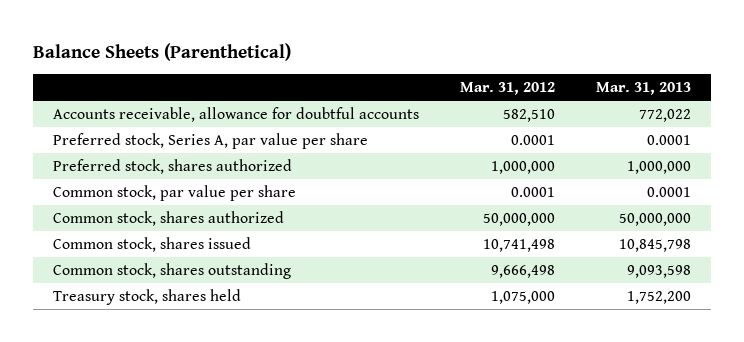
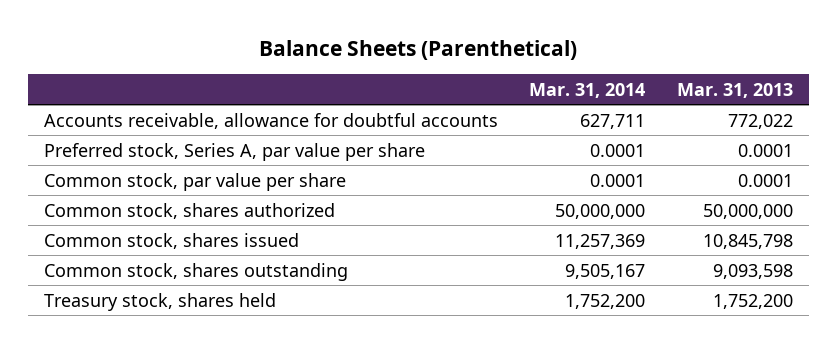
- | Mar. 31, 2012 | Mar. 31, 2013
+ | Mar. 31, 2014 | Mar. 31, 2013
- Preferred stock, shares authorized | 1,000,000 | 1,000,000

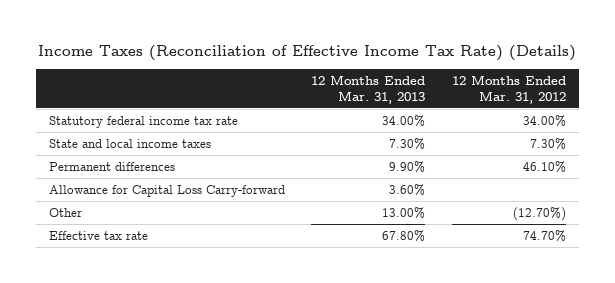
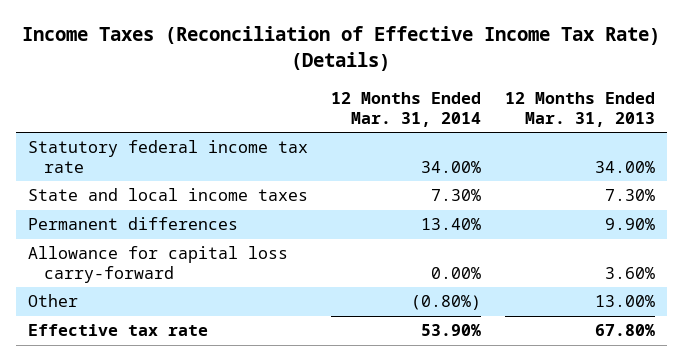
- | 12 Months Ended Mar. 31, 2013 | 12 Months Ended Mar. 31, 2012
+ | 12 Months Ended Mar. 31, 2014 | 12 Months Ended Mar. 31, 2013
- Allowance for Capital Loss Carry-forward | 3.60% |
+ Allowance for capital loss carry-forward | 0.00% | 3.60%

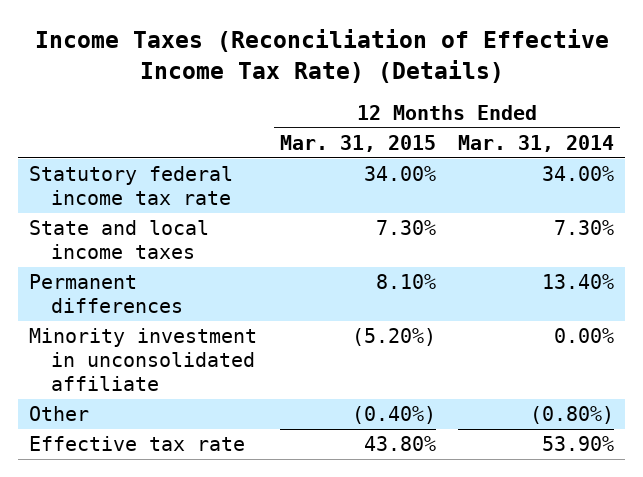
- | 12 Months Ended Mar. 31, 2014 | 12 Months Ended Mar. 31, 2013
+ | 12 Months Ended Mar. 31, 2015 | 12 Months Ended Mar. 31, 2014
- Allowance for capital loss carry-forward | 0.00% | 3.60%
+ Minority investment in unconsolidated affiliate | (5.20%) | 0.00%

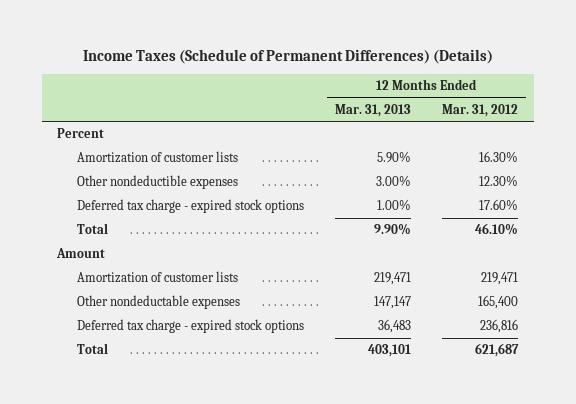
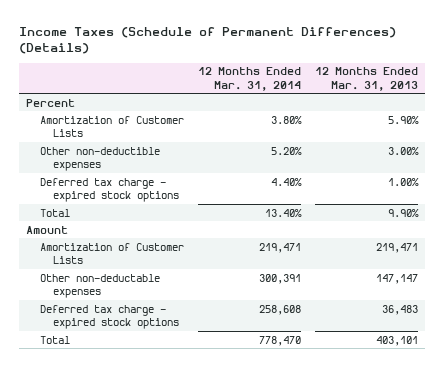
- | 12 Months Ended Mar. 31, 2013 | 12 Months Ended Mar. 31, 2012
+ | 12 Months Ended Mar. 31, 2014 | 12 Months Ended Mar. 31, 2013
- Amortization of customer lists | 5.90% | 16.30%
- Other nondeductible expenses | 3.00% | 12.30%
+ Amortization of Customer Lists | 3.80% | 5.90%
+ Other non-deductible expenses | 5.20% | 3.00%
- Amortization of customer lists | 219,471 | 219,471
- Other nondeductable expenses | 147,147 | 165,400
+ Amortization of Customer Lists | 219,471 | 219,471
+ Other non-deductable expenses | 300,391 | 147,147

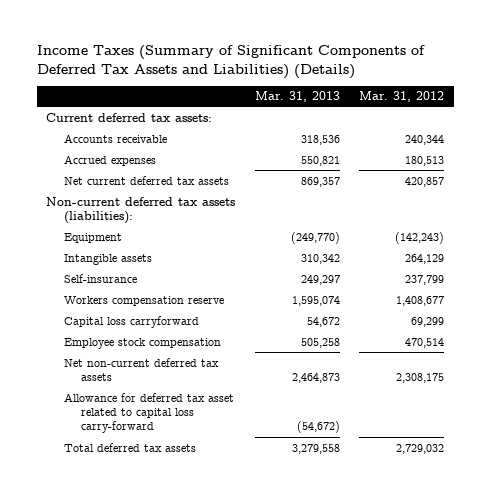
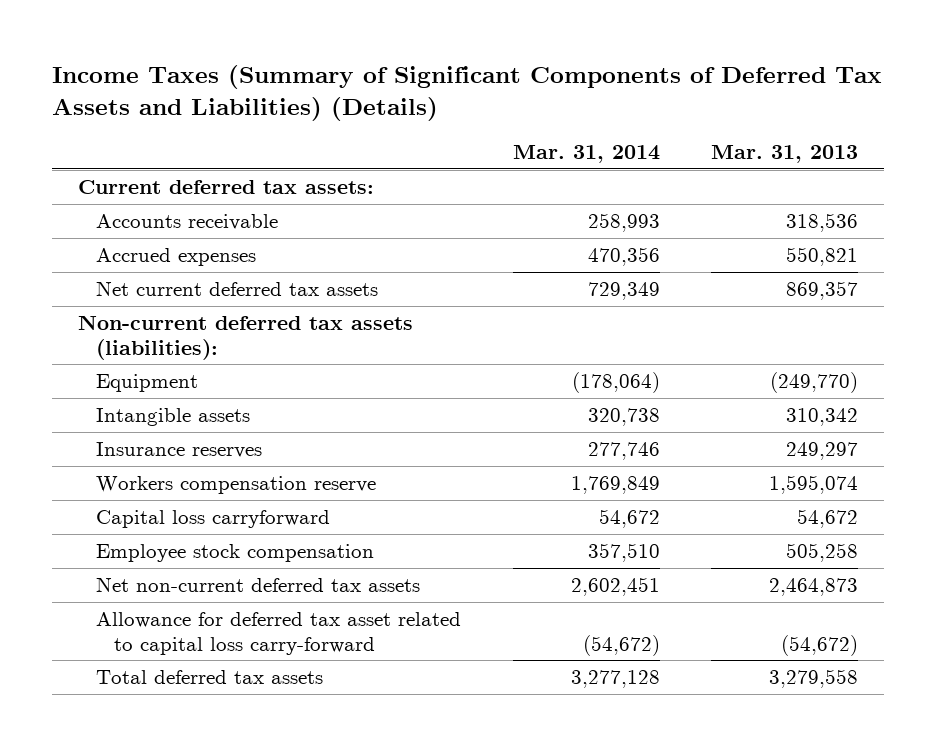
- | Mar. 31, 2013 | Mar. 31, 2012
+ | Mar. 31, 2014 | Mar. 31, 2013
- Self-insurance | 249,297 | 237,799
+ Insurance reserves | 277,746 | 249,297

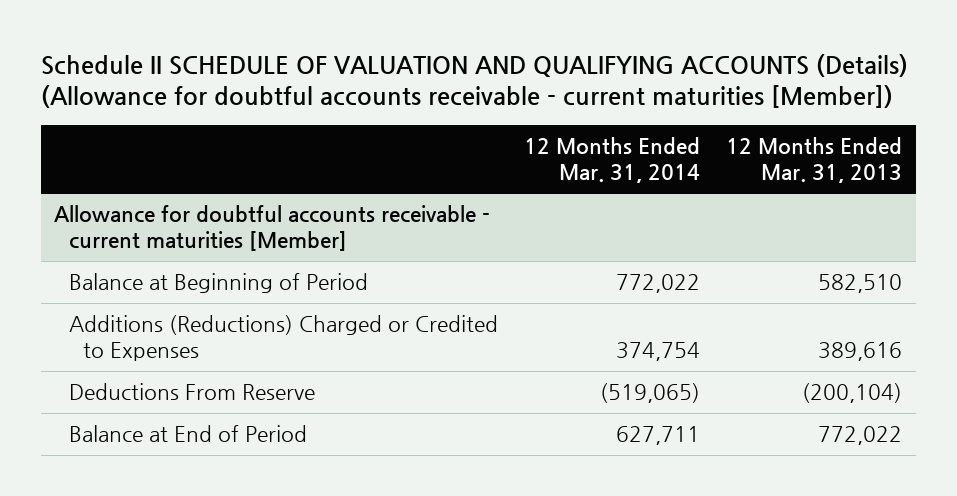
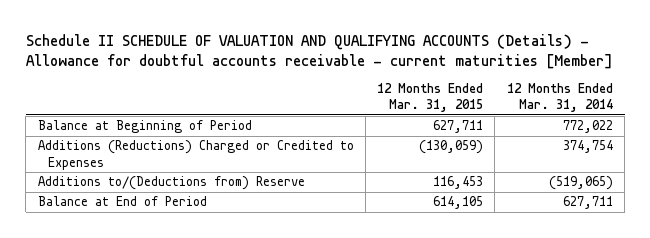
- Schedule II SCHEDULE OF VALUATION AND QUALIFYING ACCOUNTS (Details) (Allowance for doubtful accounts receivable - current maturities [Member])
+ Schedule II SCHEDULE OF VALUATION AND QUALIFYING ACCOUNTS (Details) - Allowance for doubtful accounts receivable - current maturities [Member]
- | 12 Months Ended Mar. 31, 2014 | 12 Months Ended Mar. 31, 2013
+ | 12 Months Ended Mar. 31, 2015 | 12 Months Ended Mar. 31, 2014
- Allowance for doubtful accounts receivable - current maturities [Member]
- Deductions From Reserve | (519,065) | (200,104)
+ Additions to/(Deductions from) Reserve | 116,453 | (519,065)

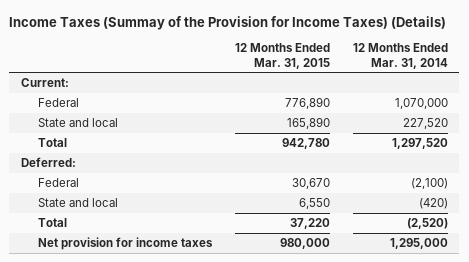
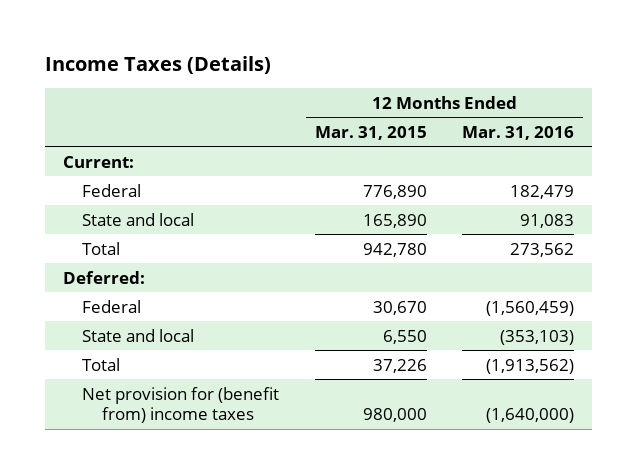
- Income Taxes (Summay of the Provision for Income Taxes) (Details)
+ Income Taxes (Details)
- | 12 Months Ended Mar. 31, 2015 | 12 Months Ended Mar. 31, 2014
+ | 12 Months Ended Mar. 31, 2015 | 12 Months Ended Mar. 31, 2016
- Total | 37,220 | (2,520)
- Net provision for income taxes | 980,000 | 1,295,000
+ Total | 37,226 | (1,913,562)
+ Net provision for (benefit from) income taxes | 980,000 | (1,640,000)

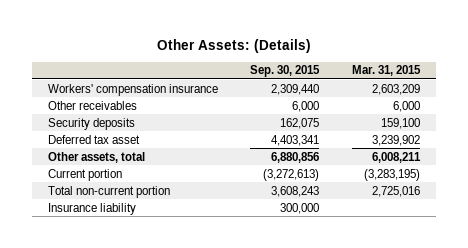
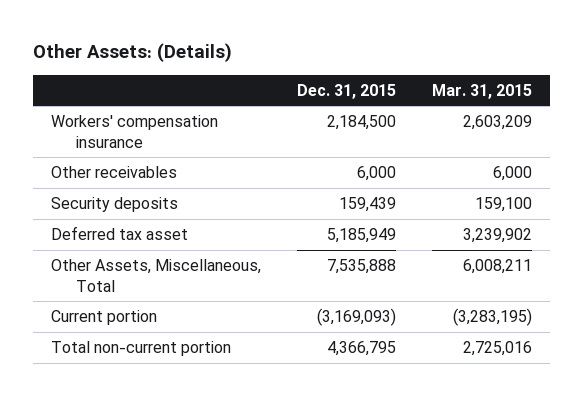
- | Sep. 30, 2015 | Mar. 31, 2015
+ | Dec. 31, 2015 | Mar. 31, 2015
- Other assets, total | 6,880,856 | 6,008,211
+ Other Assets, Miscellaneous, Total | 7,535,888 | 6,008,211
- Insurance liability | 300,000 |

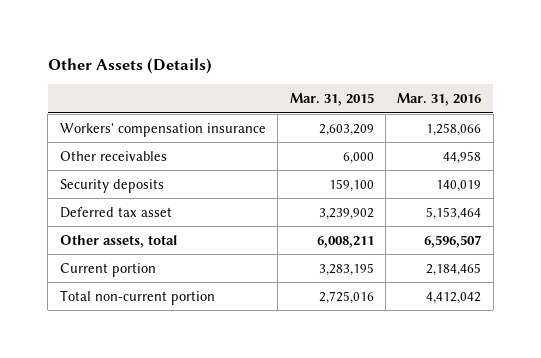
- Other Assets: (Details)
+ Other Assets (Details)
- | Dec. 31, 2015 | Mar. 31, 2015
+ | Mar. 31, 2015 | Mar. 31, 2016
- Other Assets, Miscellaneous, Total | 7,535,888 | 6,008,211
- Current portion | (3,169,093) | (3,283,195)
+ Other assets, total | 6,008,211 | 6,596,507
+ Current portion | 3,283,195 | 2,184,465

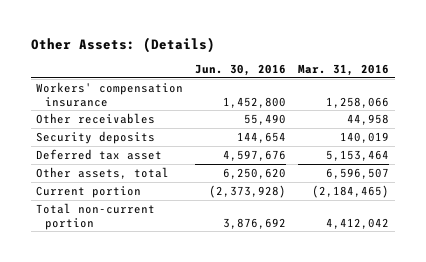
- Other Assets (Details)
+ Other Assets: (Details)
- | Mar. 31, 2015 | Mar. 31, 2016
+ | Jun. 30, 2016 | Mar. 31, 2016
- Current portion | 3,283,195 | 2,184,465
+ Current portion | (2,373,928) | (2,184,465)

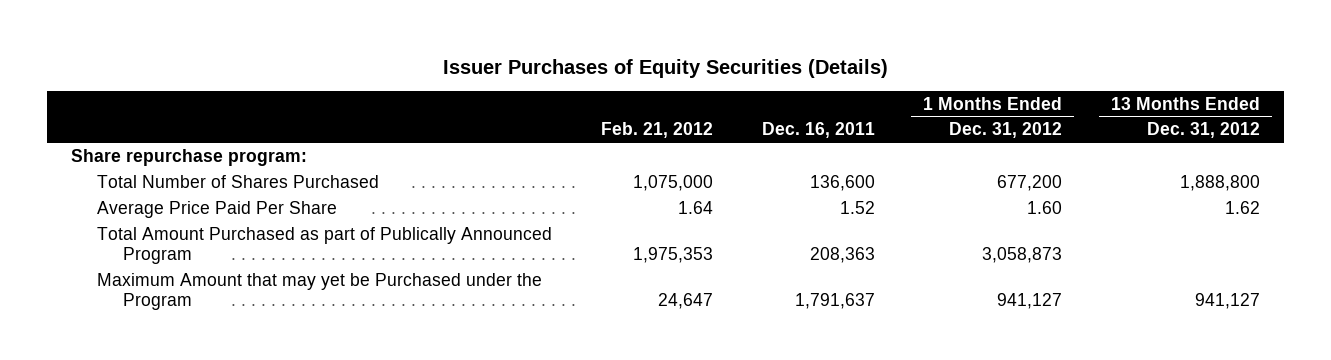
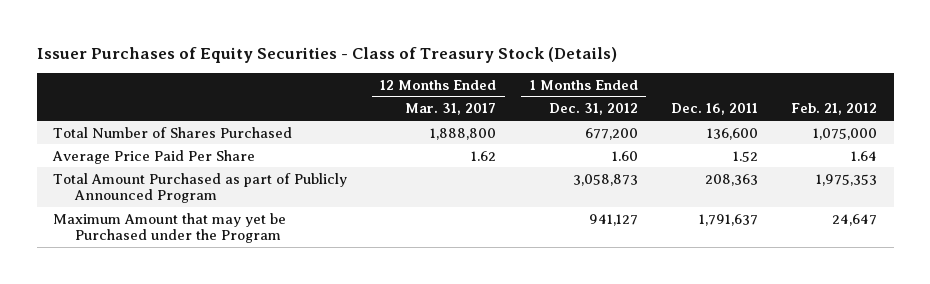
- Issuer Purchases of Equity Securities (Details)
+ Issuer Purchases of Equity Securities - Class of Treasury Stock (Details)
- | Feb. 21, 2012 | Dec. 16, 2011 | 1 Months Ended Dec. 31, 2012 | 13 Months Ended Dec. 31, 2012
+ | 12 Months Ended Mar. 31, 2017 | 1 Months Ended Dec. 31, 2012 | Dec. 16, 2011 | Feb. 21, 2012
- Share repurchase program:
- Total Amount Purchased as part of Publically Announced Program | 1,975,353 | 208,363 | 3,058,873 |
+ Total Amount Purchased as part of Publicly Announced Program | | 3,058,873 | 208,363 | 1,975,353

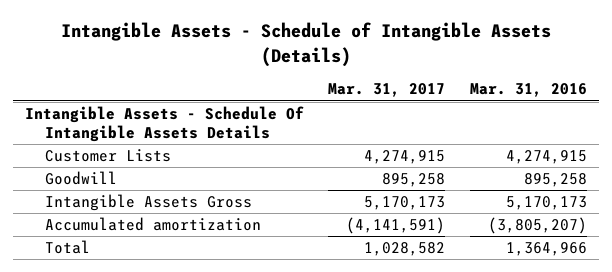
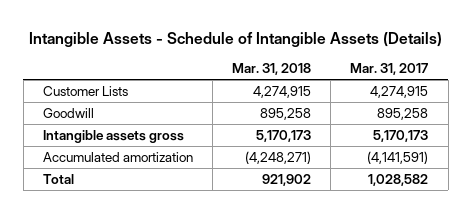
- | Mar. 31, 2017 | Mar. 31, 2016
+ | Mar. 31, 2018 | Mar. 31, 2017
- Intangible Assets - Schedule Of Intangible Assets Details
- Intangible Assets Gross | 5,170,173 | 5,170,173
+ Intangible assets gross | 5,170,173 | 5,170,173

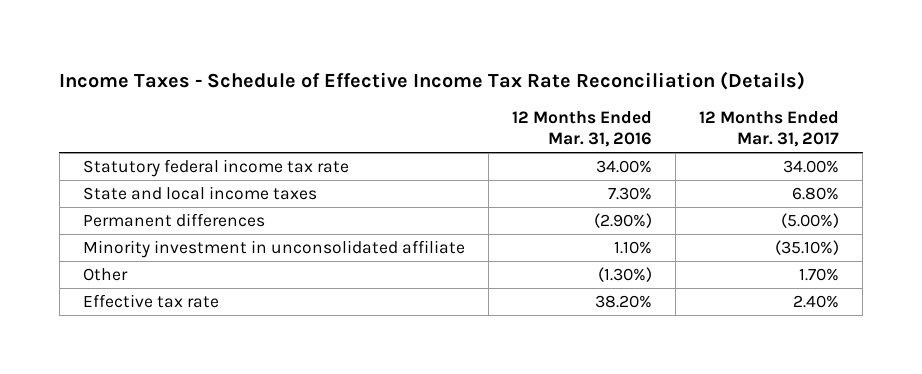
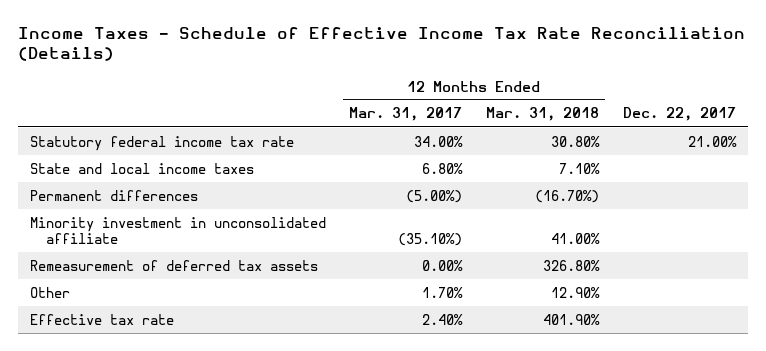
- | 12 Months Ended Mar. 31, 2016 | 12 Months Ended Mar. 31, 2017
+ | 12 Months Ended Mar. 31, 2017 | 12 Months Ended Mar. 31, 2018 | Dec. 22, 2017
+ Remeasurement of deferred tax assets | 0.00% | 326.80% |

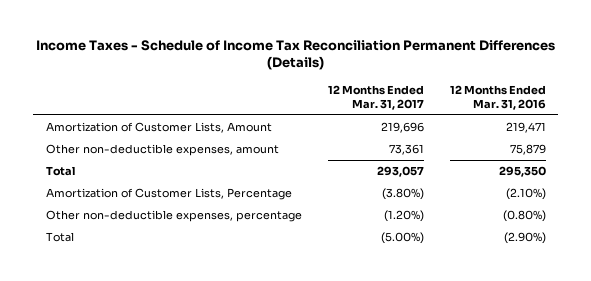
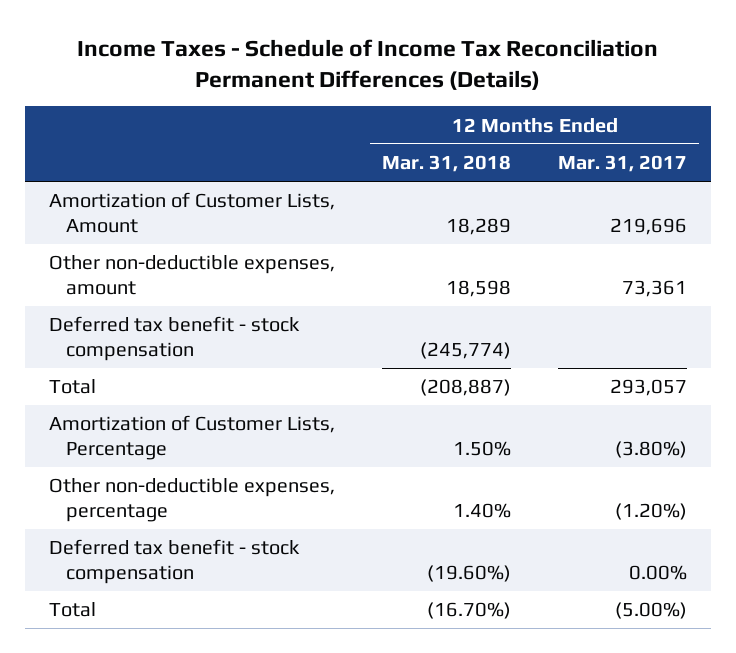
- | 12 Months Ended Mar. 31, 2017 | 12 Months Ended Mar. 31, 2016
+ | 12 Months Ended Mar. 31, 2018 | 12 Months Ended Mar. 31, 2017
+ Deferred tax benefit - stock compensation | (245,774) |
+ Deferred tax benefit - stock compensation | (19.60%) | 0.00%

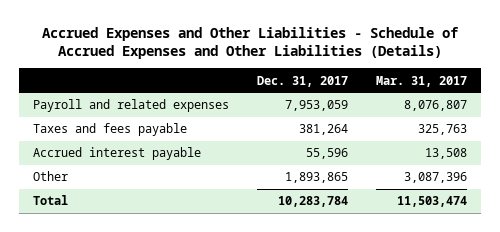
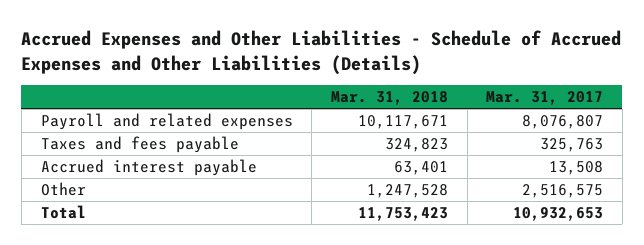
- | Dec. 31, 2017 | Mar. 31, 2017
+ | Mar. 31, 2018 | Mar. 31, 2017
- Other | 1,893,865 | 3,087,396
- Total | 10,283,784 | 11,503,474
+ Other | 1,247,528 | 2,516,575
+ Total | 11,753,423 | 10,932,653

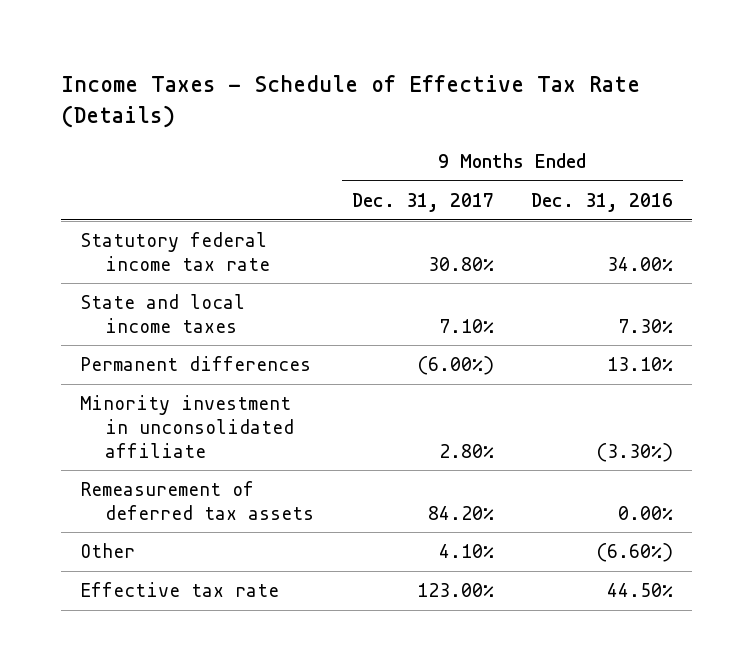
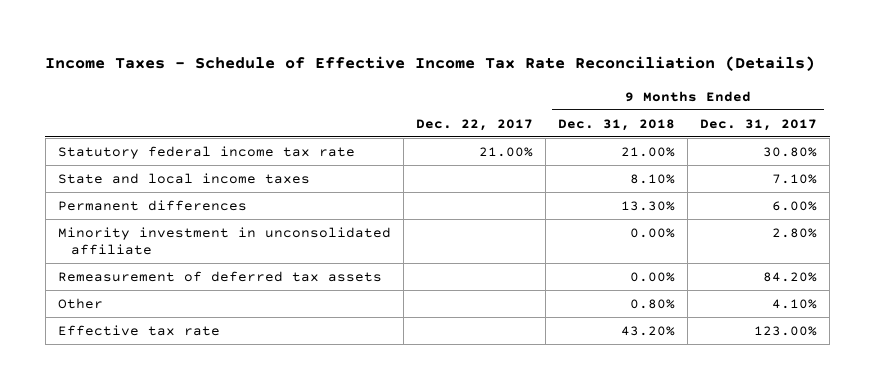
- Income Taxes - Schedule of Effective Tax Rate (Details)
+ Income Taxes - Schedule of Effective Income Tax Rate Reconciliation (Details)
- | 9 Months Ended Dec. 31, 2017 | 9 Months Ended Dec. 31, 2016
+ | Dec. 22, 2017 | 9 Months Ended Dec. 31, 2018 | 9 Months Ended Dec. 31, 2017
- Permanent differences | (6.00%) | 13.10%
+ Permanent differences | | 13.30% | 6.00%

